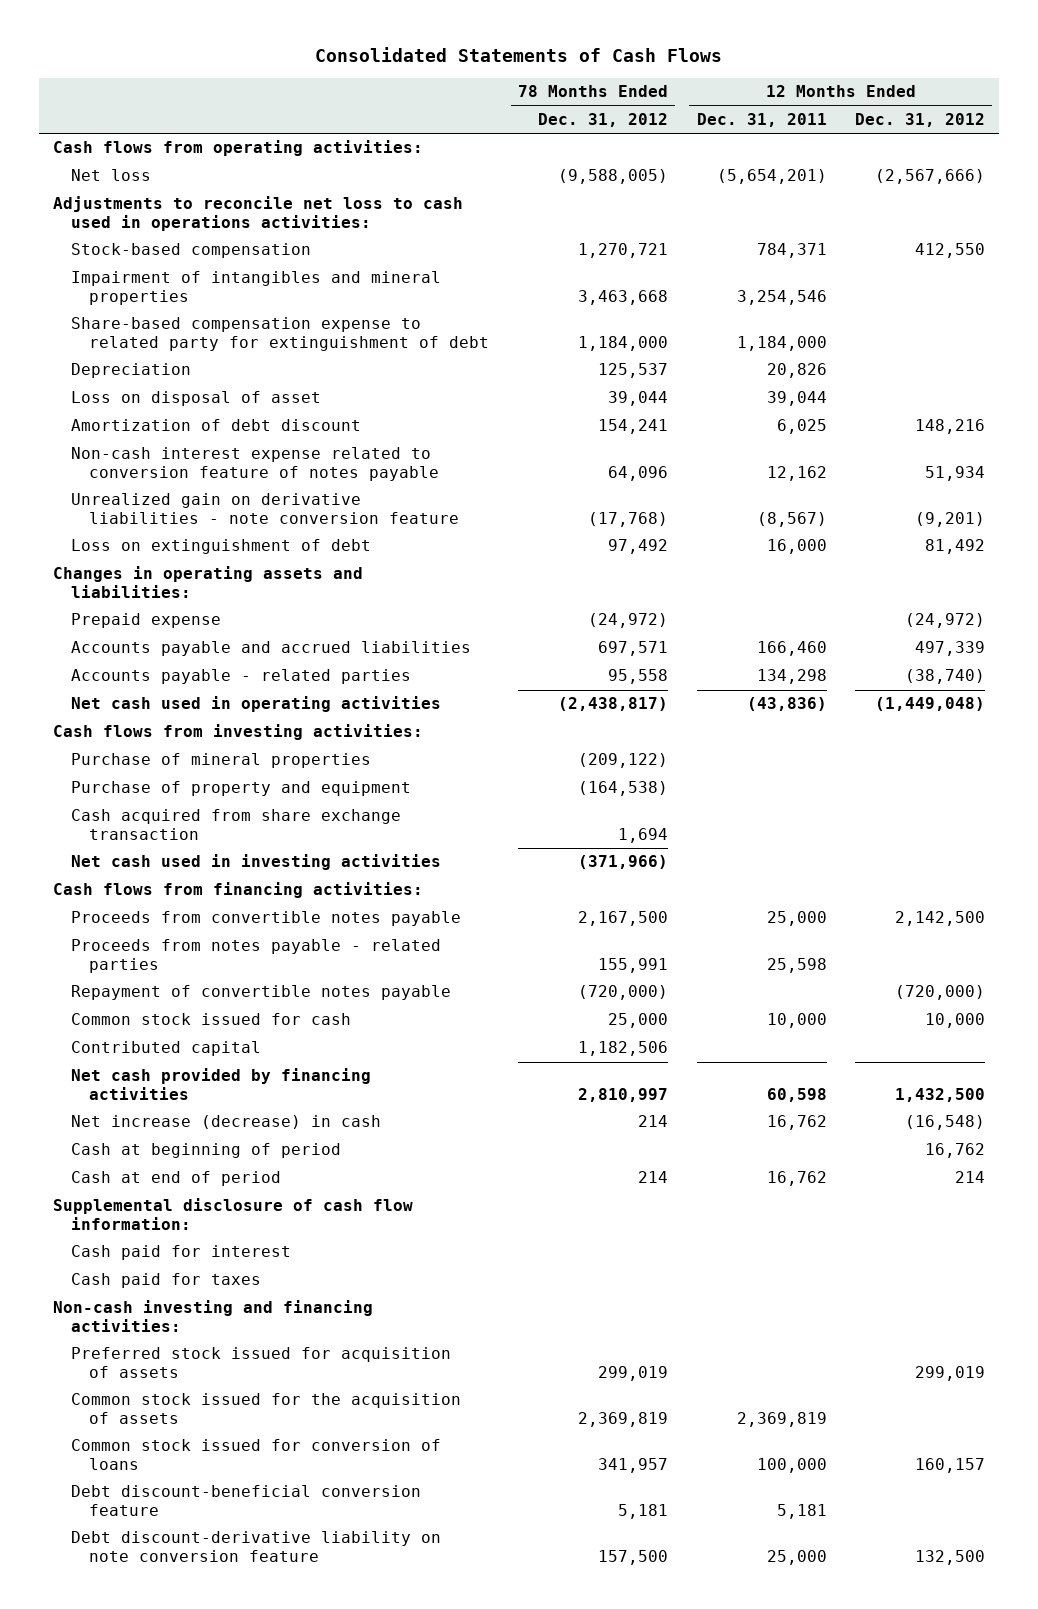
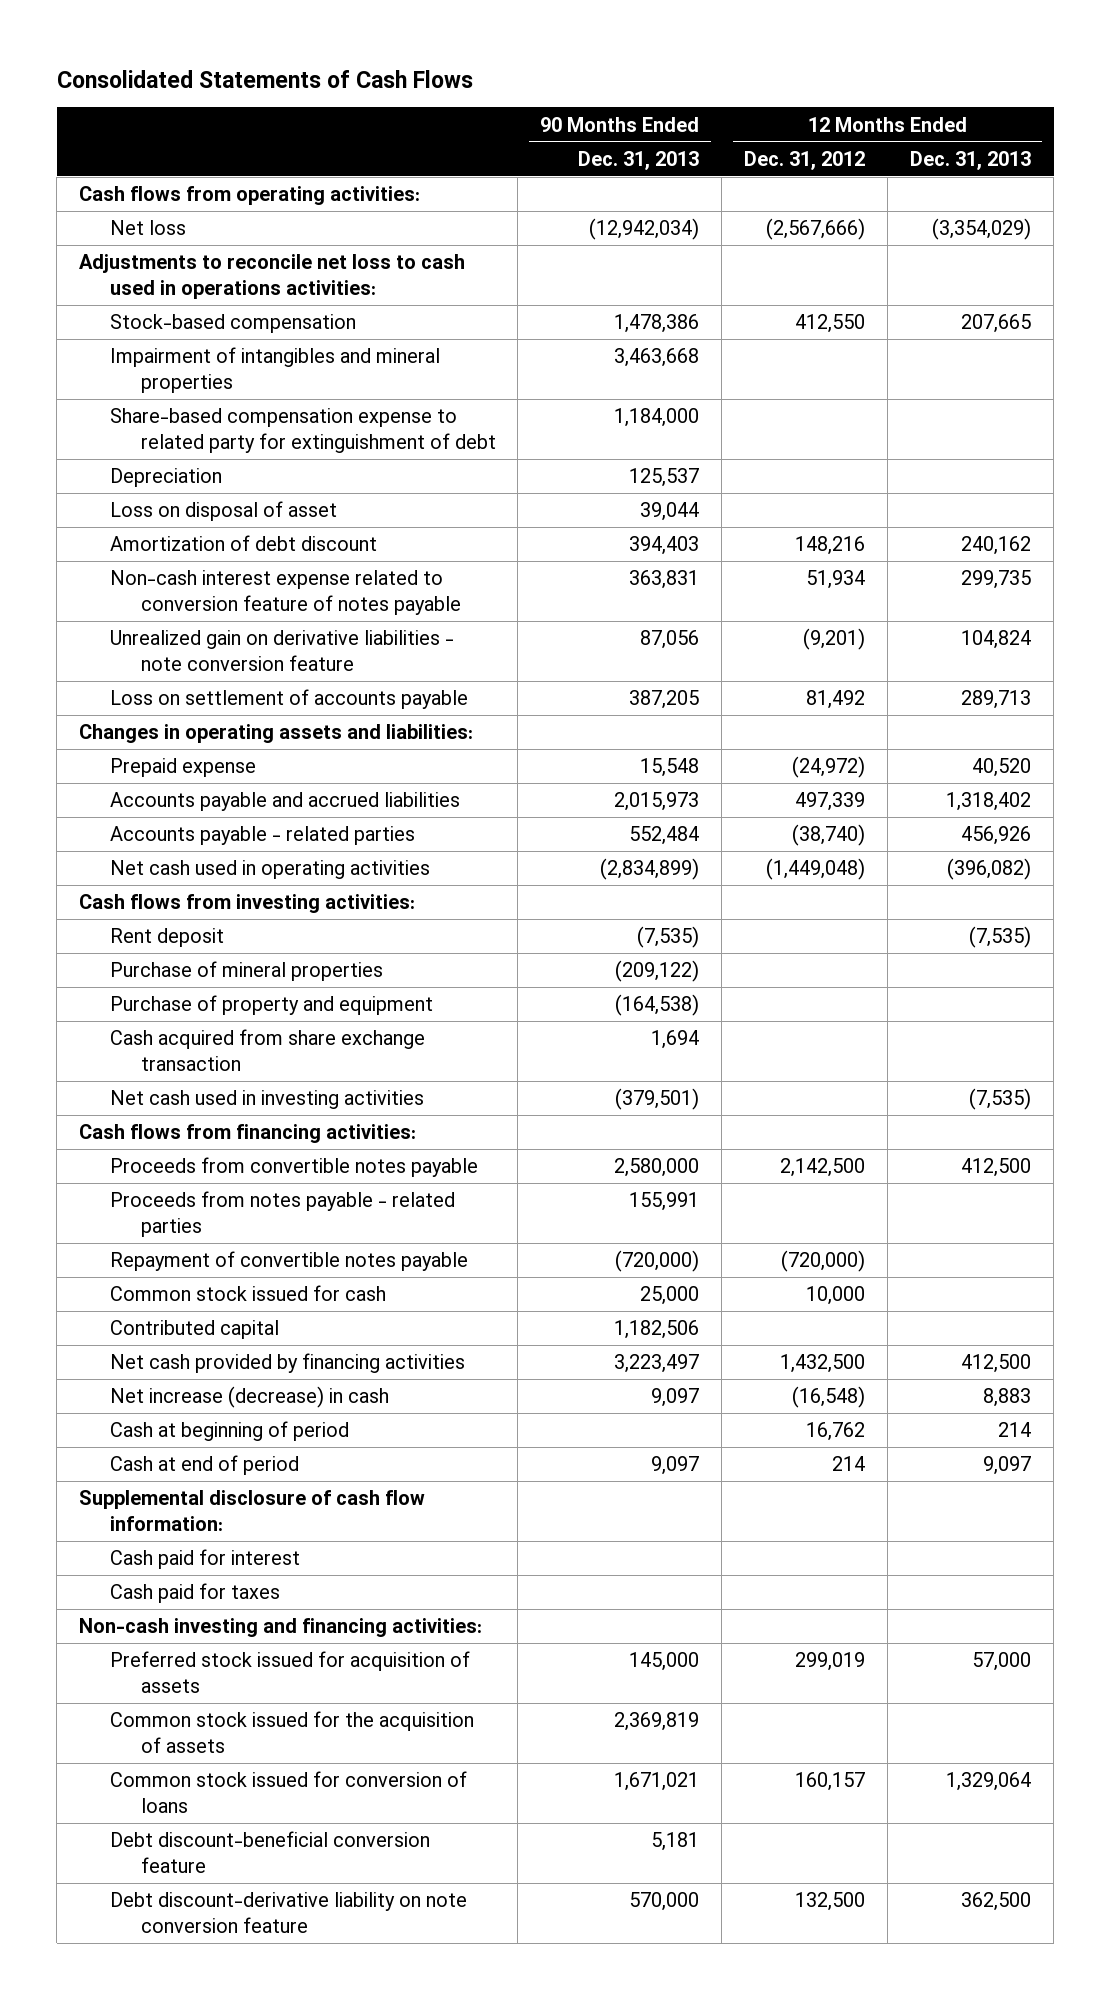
- | 78 Months Ended Dec. 31, 2012 | 12 Months Ended Dec. 31, 2011 | 12 Months Ended Dec. 31, 2012
+ | 90 Months Ended Dec. 31, 2013 | 12 Months Ended Dec. 31, 2012 | 12 Months Ended Dec. 31, 2013
- Loss on extinguishment of debt | 97,492 | 16,000 | 81,492
+ Loss on settlement of accounts payable | 387,205 | 81,492 | 289,713
+ Rent deposit | (7,535) | | (7,535)

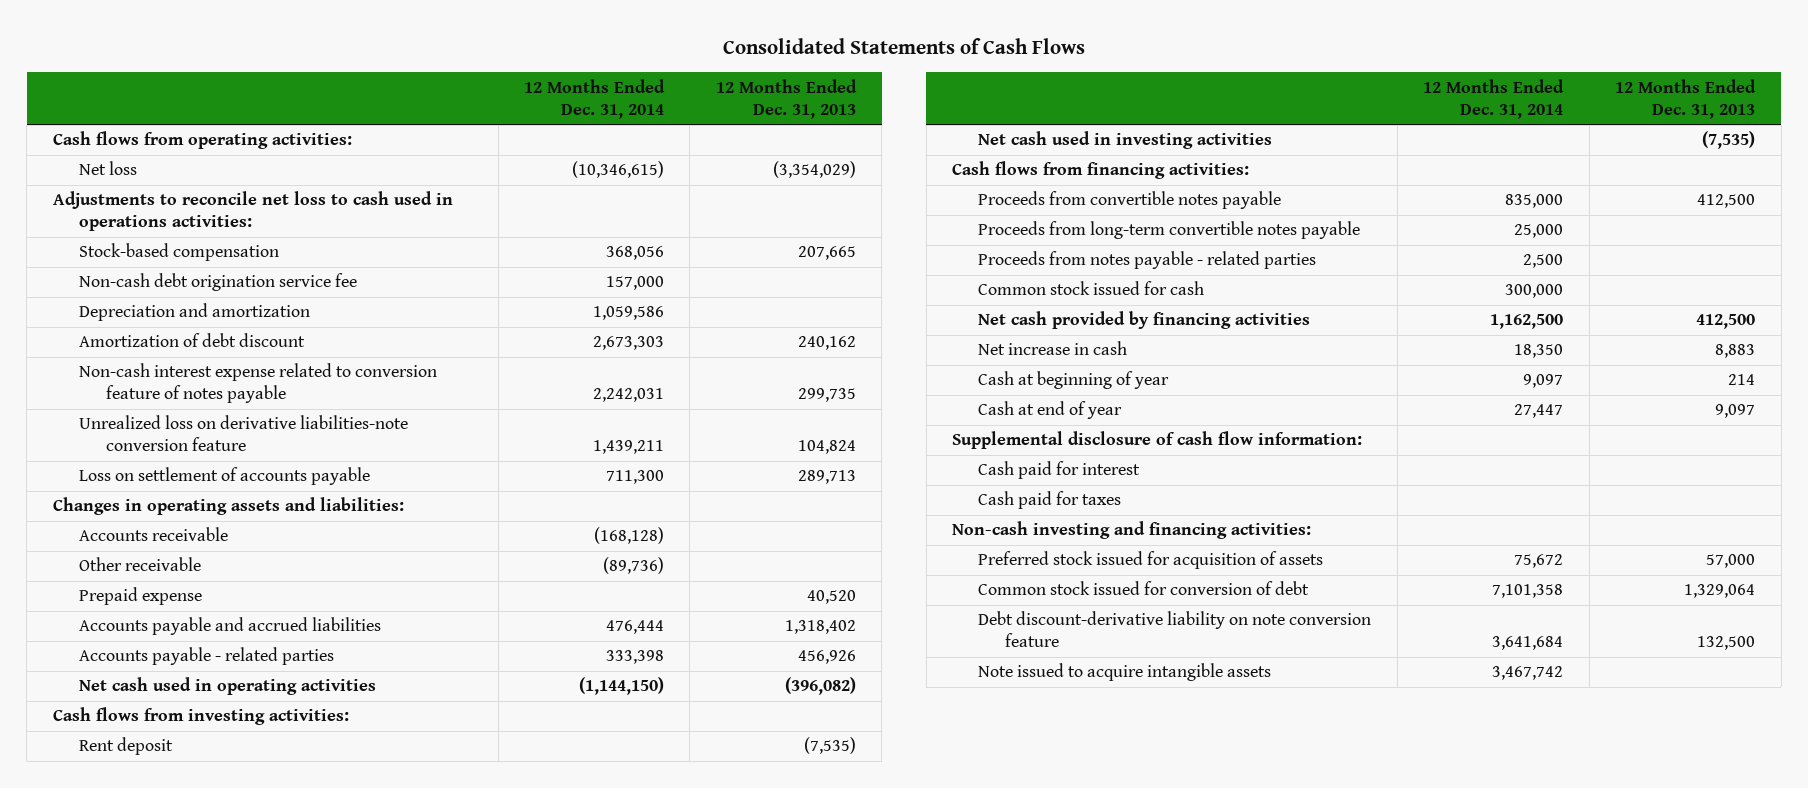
- | 90 Months Ended Dec. 31, 2013 | 12 Months Ended Dec. 31, 2012 | 12 Months Ended Dec. 31, 2013
+ | 12 Months Ended Dec. 31, 2014 | 12 Months Ended Dec. 31, 2013
- Impairment of intangibles and mineral properties | 3,463,668 | |
- Share-based compensation expense to related party for extinguishment of debt | 1,184,000 | |
- Depreciation | 125,537 | |
- Loss on disposal of asset | 39,044 | |
+ Non-cash debt origination service fee | 157,000 |
+ Depreciation and amortization | 1,059,586 |
- Unrealized gain on derivative liabilities - note conversion feature | 87,056 | (9,201) | 104,824
+ Unrealized loss on derivative liabilities-note conversion feature | 1,439,211 | 104,824
+ Accounts receivable | (168,128) |
+ Other receivable | (89,736) |
- Purchase of mineral properties | (209,122) | |
- Purchase of property and equipment | (164,538) | |
- Cash acquired from share exchange transaction | 1,694 | |
+ Proceeds from long-term convertible notes payable | 25,000 |
- Repayment of convertible notes payable | (720,000) | (720,000) |
- Contributed capital | 1,182,506 | |
- Net increase (decrease) in cash | 9,097 | (16,548) | 8,883
- Cash at beginning of period | | 16,762 | 214
- Cash at end of period | 9,097 | 214 | 9,097
+ Net increase in cash | 18,350 | 8,883
+ Cash at beginning of year | 9,097 | 214
+ Cash at end of year | 27,447 | 9,097
- Common stock issued for the acquisition of assets | 2,369,819 | |
- Common stock issued for conversion of loans | 1,671,021 | 160,157 | 1,329,064
- Debt discount-beneficial conversion feature | 5,181 | |
- Debt discount-derivative liability on note conversion feature | 570,000 | 132,500 | 362,500
+ Common stock issued for conversion of debt | 7,101,358 | 1,329,064
+ Debt discount-derivative liability on note conversion feature | 3,641,684 | 132,500
+ Note issued to acquire intangible assets | 3,467,742 |

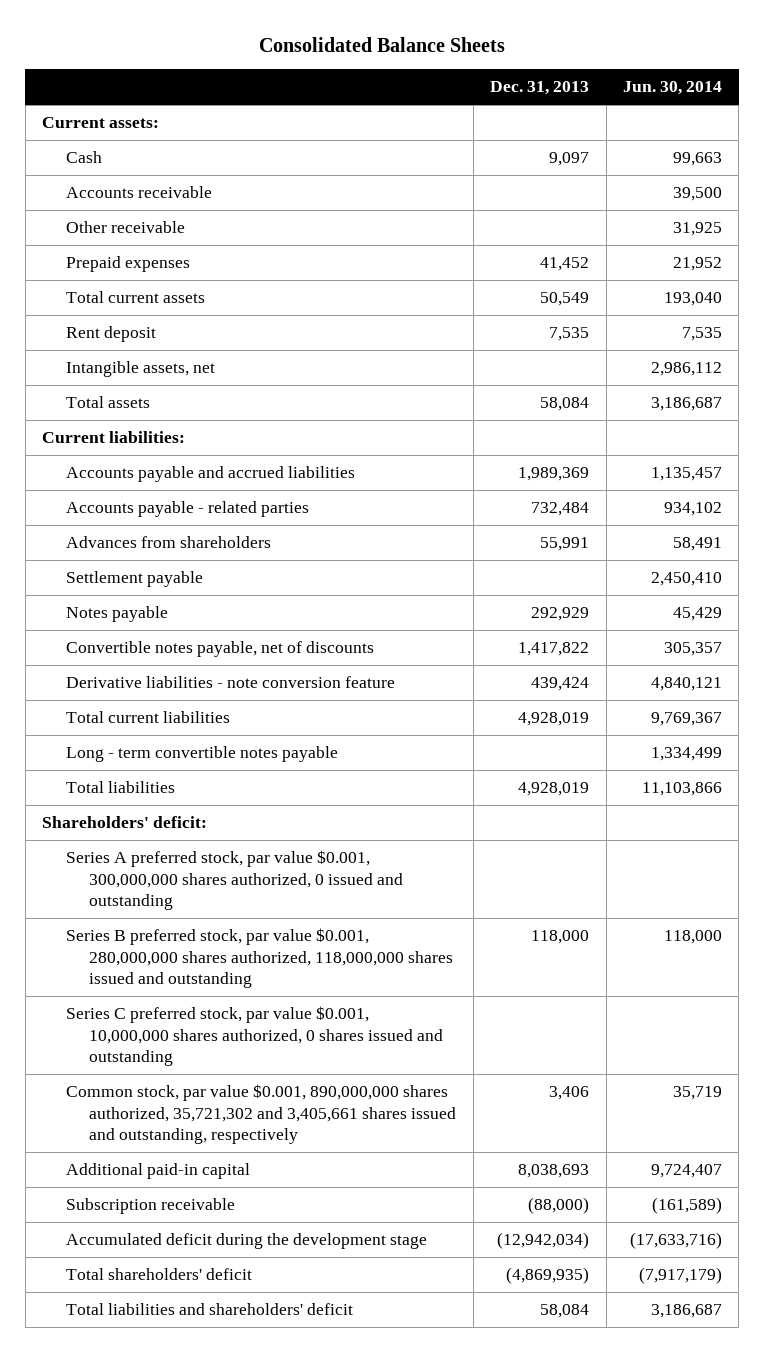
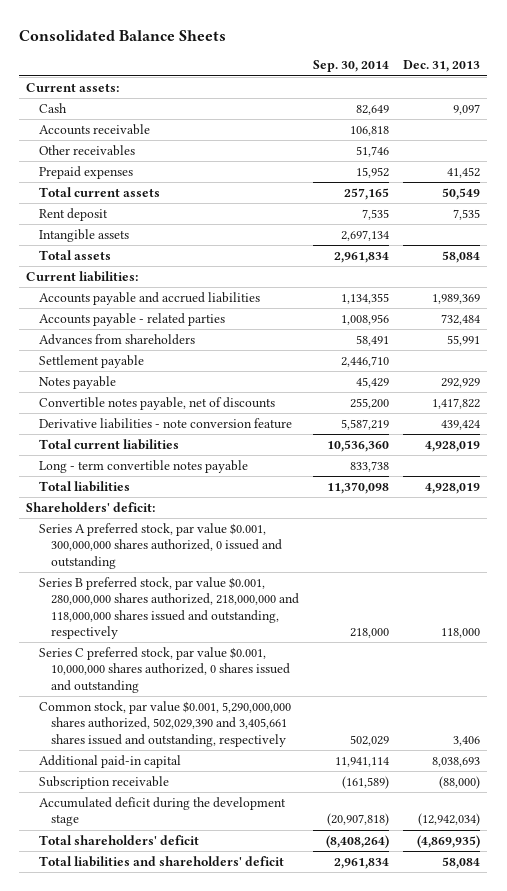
- | Dec. 31, 2013 | Jun. 30, 2014
+ | Sep. 30, 2014 | Dec. 31, 2013
- Other receivable | | 31,925
+ Other receivables | 51,746 |
- Intangible assets, net | | 2,986,112
+ Intangible assets | 2,697,134 |
- Series B preferred stock, par value $0.001, 280,000,000 shares authorized, 118,000,000 shares issued and outstanding | 118,000 | 118,000
+ Series B preferred stock, par value $0.001, 280,000,000 shares authorized, 218,000,000 and 118,000,000 shares issued and outstanding, respectively | 218,000 | 118,000
- Common stock, par value $0.001, 890,000,000 shares authorized, 35,721,302 and 3,405,661 shares issued and outstanding, respectively | 3,406 | 35,719
+ Common stock, par value $0.001, 5,290,000,000 shares authorized, 502,029,390 and 3,405,661 shares issued and outstanding, respectively | 502,029 | 3,406

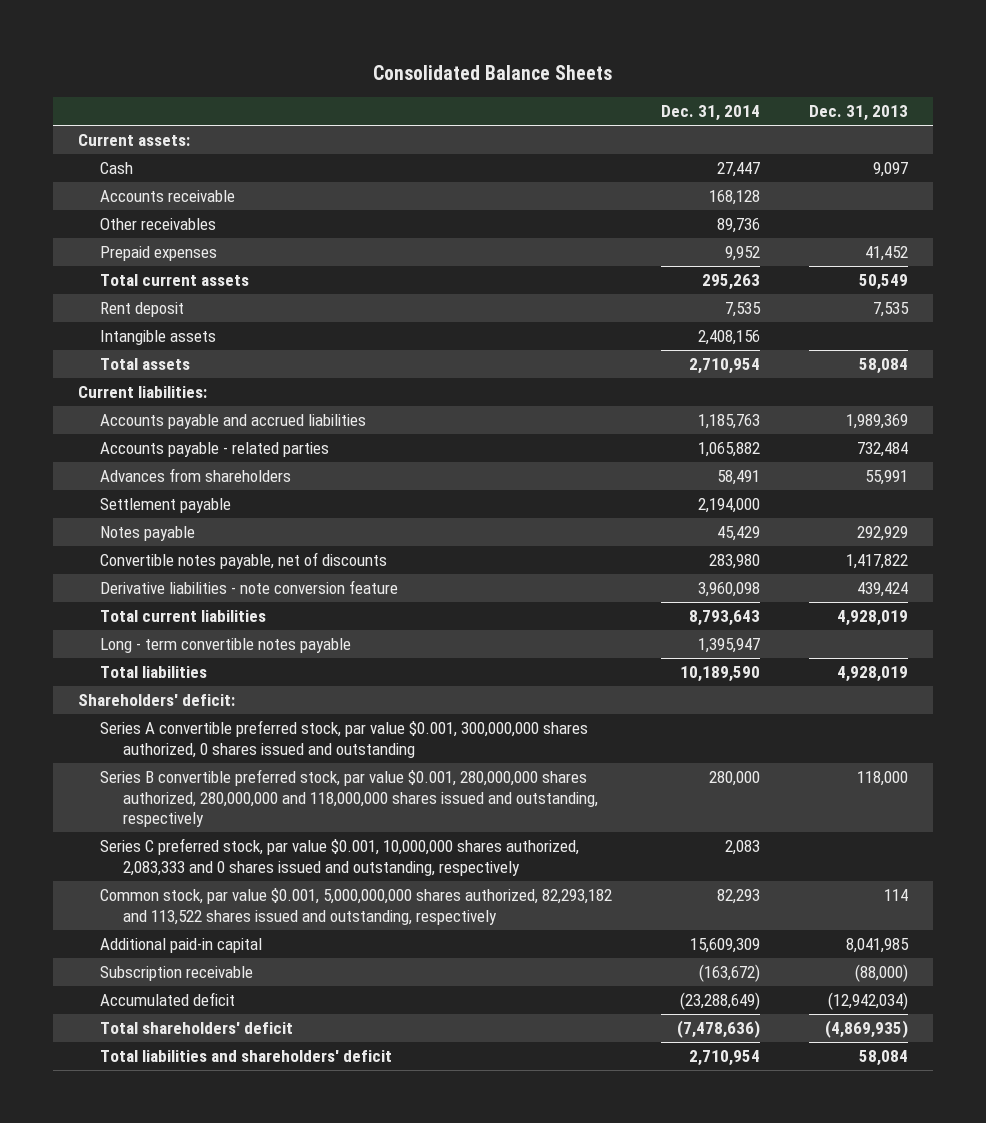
- | Sep. 30, 2014 | Dec. 31, 2013
+ | Dec. 31, 2014 | Dec. 31, 2013
- Series A preferred stock, par value $0.001, 300,000,000 shares authorized, 0 issued and outstanding
- Series B preferred stock, par value $0.001, 280,000,000 shares authorized, 218,000,000 and 118,000,000 shares issued and outstanding, respectively | 218,000 | 118,000
- Series C preferred stock, par value $0.001, 10,000,000 shares authorized, 0 shares issued and outstanding
- Common stock, par value $0.001, 5,290,000,000 shares authorized, 502,029,390 and 3,405,661 shares issued and outstanding, respectively | 502,029 | 3,406
- Additional paid-in capital | 11,941,114 | 8,038,693
+ Series A convertible preferred stock, par value $0.001, 300,000,000 shares authorized, 0 shares issued and outstanding
+ Series B convertible preferred stock, par value $0.001, 280,000,000 shares authorized, 280,000,000 and 118,000,000 shares issued and outstanding, respectively | 280,000 | 118,000
+ Series C preferred stock, par value $0.001, 10,000,000 shares authorized, 2,083,333 and 0 shares issued and outstanding, respectively | 2,083 |
+ Common stock, par value $0.001, 5,000,000,000 shares authorized, 82,293,182 and 113,522 shares issued and outstanding, respectively | 82,293 | 114
+ Additional paid-in capital | 15,609,309 | 8,041,985
- Accumulated deficit during the development stage | (20,907,818) | (12,942,034)
+ Accumulated deficit | (23,288,649) | (12,942,034)

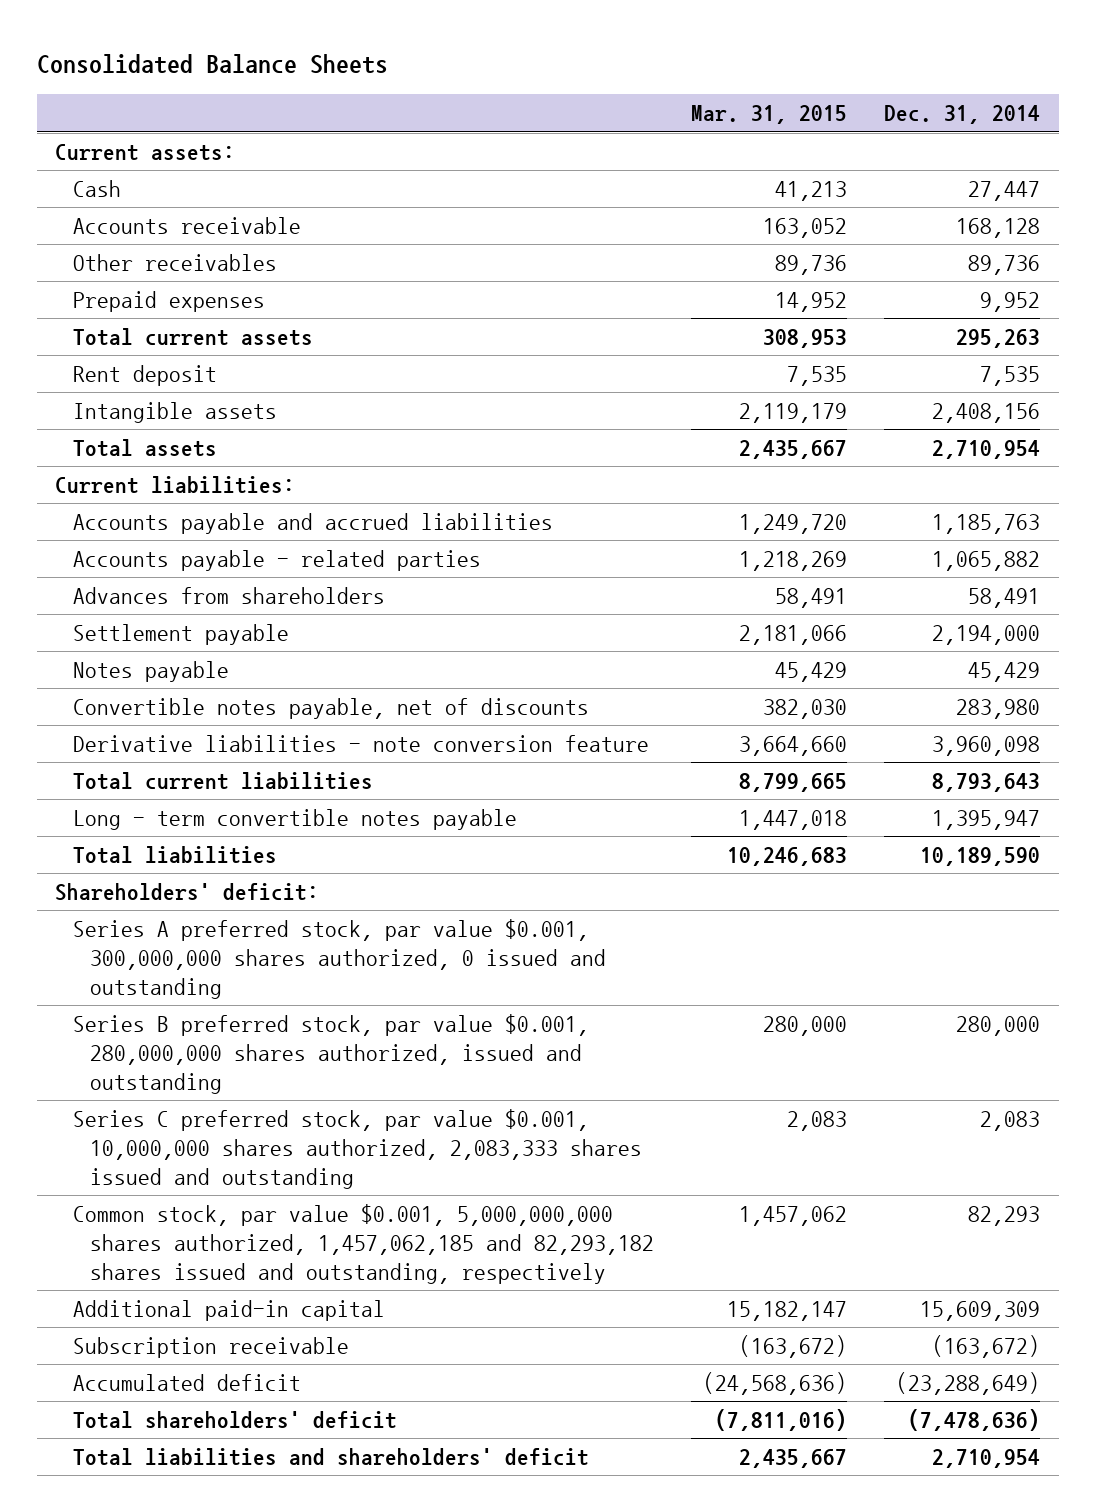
- | Dec. 31, 2014 | Dec. 31, 2013
+ | Mar. 31, 2015 | Dec. 31, 2014
- Series A convertible preferred stock, par value $0.001, 300,000,000 shares authorized, 0 shares issued and outstanding
- Series B convertible preferred stock, par value $0.001, 280,000,000 shares authorized, 280,000,000 and 118,000,000 shares issued and outstanding, respectively | 280,000 | 118,000
- Series C preferred stock, par value $0.001, 10,000,000 shares authorized, 2,083,333 and 0 shares issued and outstanding, respectively | 2,083 |
- Common stock, par value $0.001, 5,000,000,000 shares authorized, 82,293,182 and 113,522 shares issued and outstanding, respectively | 82,293 | 114
+ Series A preferred stock, par value $0.001, 300,000,000 shares authorized, 0 issued and outstanding
+ Series B preferred stock, par value $0.001, 280,000,000 shares authorized, issued and outstanding | 280,000 | 280,000
+ Series C preferred stock, par value $0.001, 10,000,000 shares authorized, 2,083,333 shares issued and outstanding | 2,083 | 2,083
+ Common stock, par value $0.001, 5,000,000,000 shares authorized, 1,457,062,185 and 82,293,182 shares issued and outstanding, respectively | 1,457,062 | 82,293

